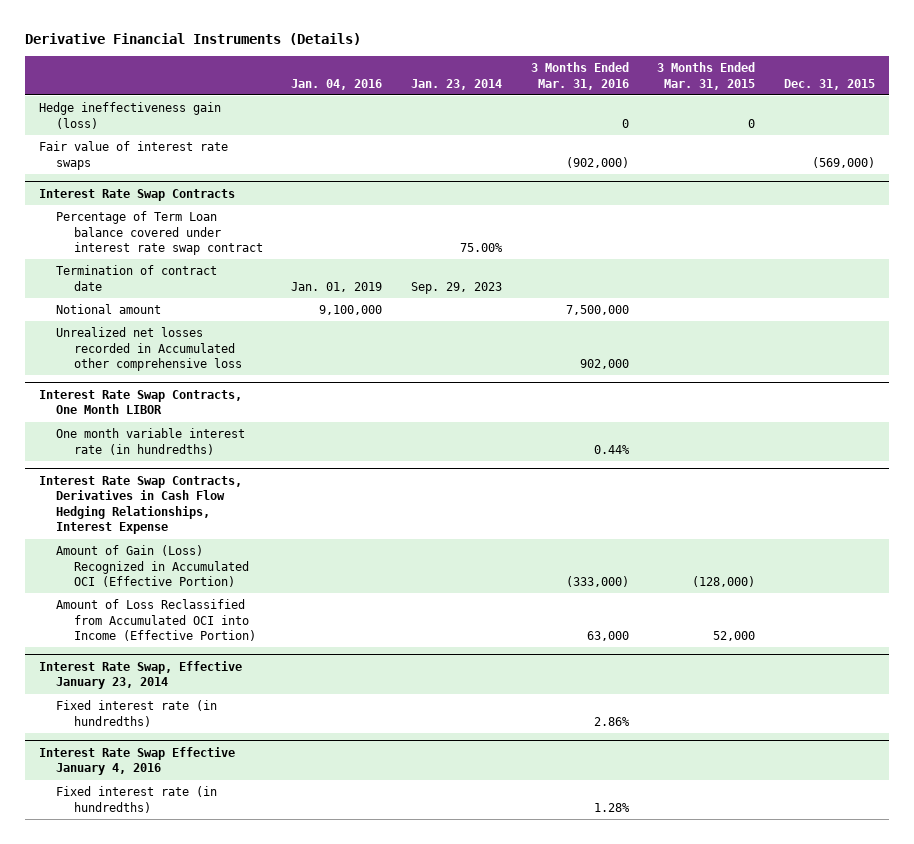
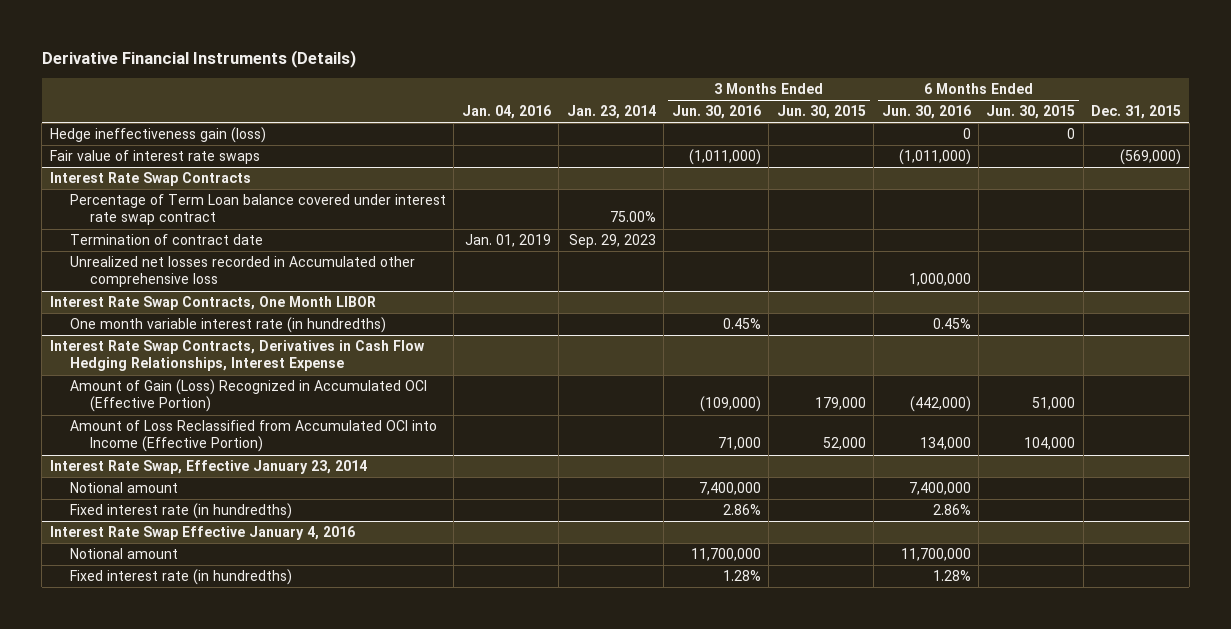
- | Jan. 04, 2016 | Jan. 23, 2014 | 3 Months Ended Mar. 31, 2016 | 3 Months Ended Mar. 31, 2015 | Dec. 31, 2015
+ | Jan. 04, 2016 | Jan. 23, 2014 | 3 Months Ended Jun. 30, 2016 | 3 Months Ended Jun. 30, 2015 | 6 Months Ended Jun. 30, 2016 | 6 Months Ended Jun. 30, 2015 | Dec. 31, 2015
@ Interest Rate Swap Contracts
- Notional amount | 9,100,000 | | 7,500,000 | |
@ Interest Rate Swap, Effective January 23, 2014
+ Notional amount | | | 7,400,000 | | 7,400,000 | |
@ Interest Rate Swap Effective January 4, 2016
+ Notional amount | | | 11,700,000 | | 11,700,000 | |

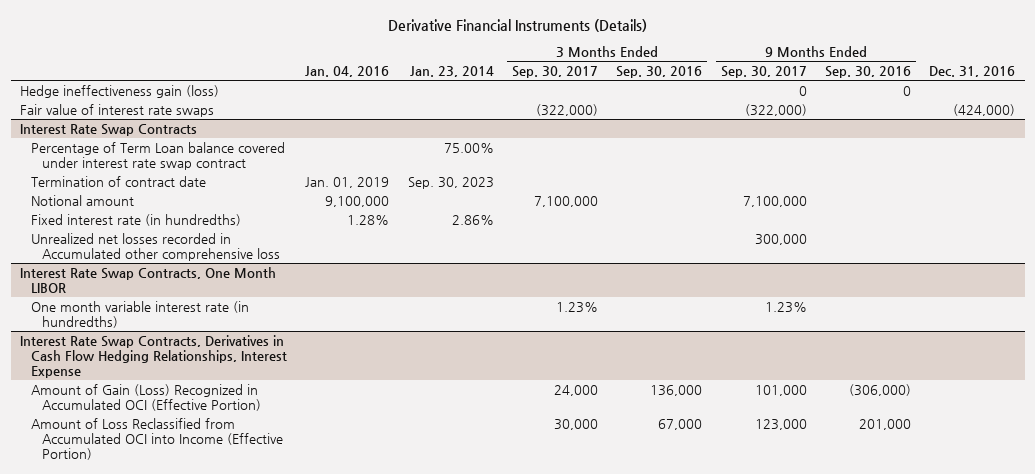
- | Jan. 04, 2016 | Jan. 23, 2014 | 3 Months Ended Jun. 30, 2016 | 3 Months Ended Jun. 30, 2015 | 6 Months Ended Jun. 30, 2016 | 6 Months Ended Jun. 30, 2015 | Dec. 31, 2015
+ | Jan. 04, 2016 | Jan. 23, 2014 | 3 Months Ended Sep. 30, 2017 | 3 Months Ended Sep. 30, 2016 | 9 Months Ended Sep. 30, 2017 | 9 Months Ended Sep. 30, 2016 | Dec. 31, 2016
@ Interest Rate Swap Contracts
- Termination of contract date | Jan. 01, 2019 | Sep. 29, 2023 | | | | |
+ Termination of contract date | Jan. 01, 2019 | Sep. 30, 2023 | | | | |
+ Notional amount | 9,100,000 | | 7,100,000 | | 7,100,000 | |
+ Fixed interest rate (in hundredths) | 1.28% | 2.86% | | | | |
- Interest Rate Swap, Effective January 23, 2014
- Notional amount | | | 7,400,000 | | 7,400,000 | |
- Fixed interest rate (in hundredths) | | | 2.86% | | 2.86% | |
- Interest Rate Swap Effective January 4, 2016
- Notional amount | | | 11,700,000 | | 11,700,000 | |
- Fixed interest rate (in hundredths) | | | 1.28% | | 1.28% | |

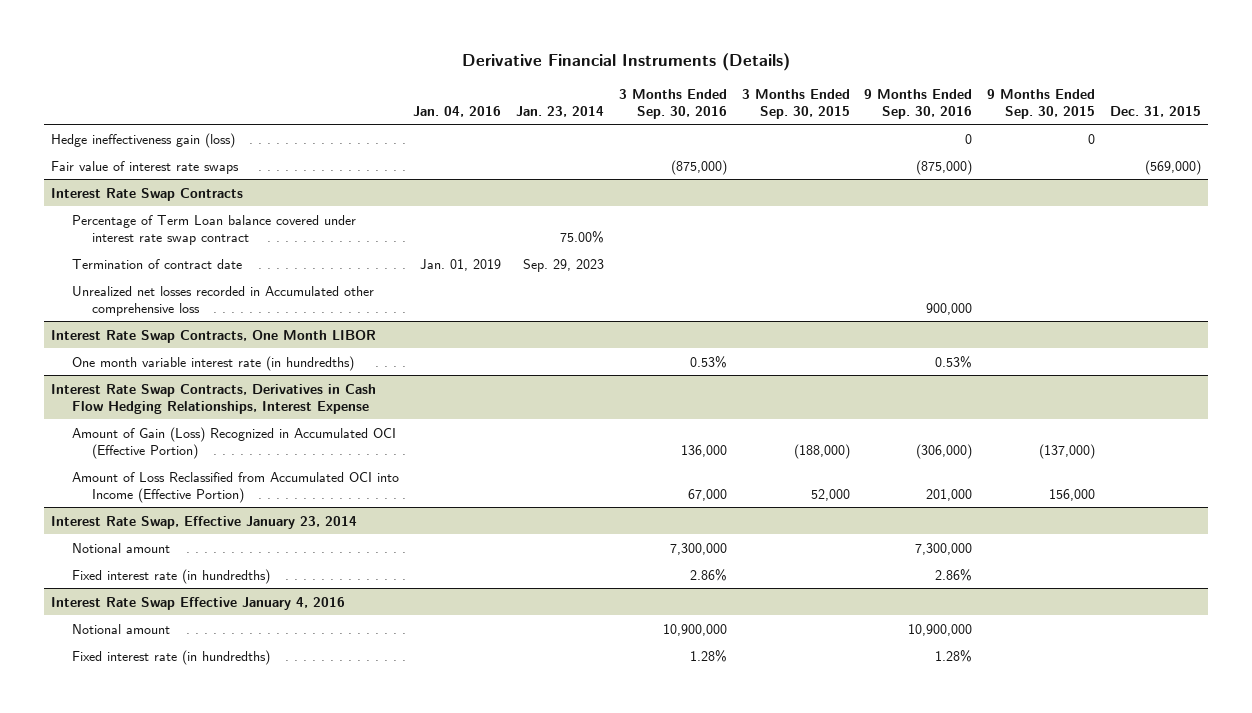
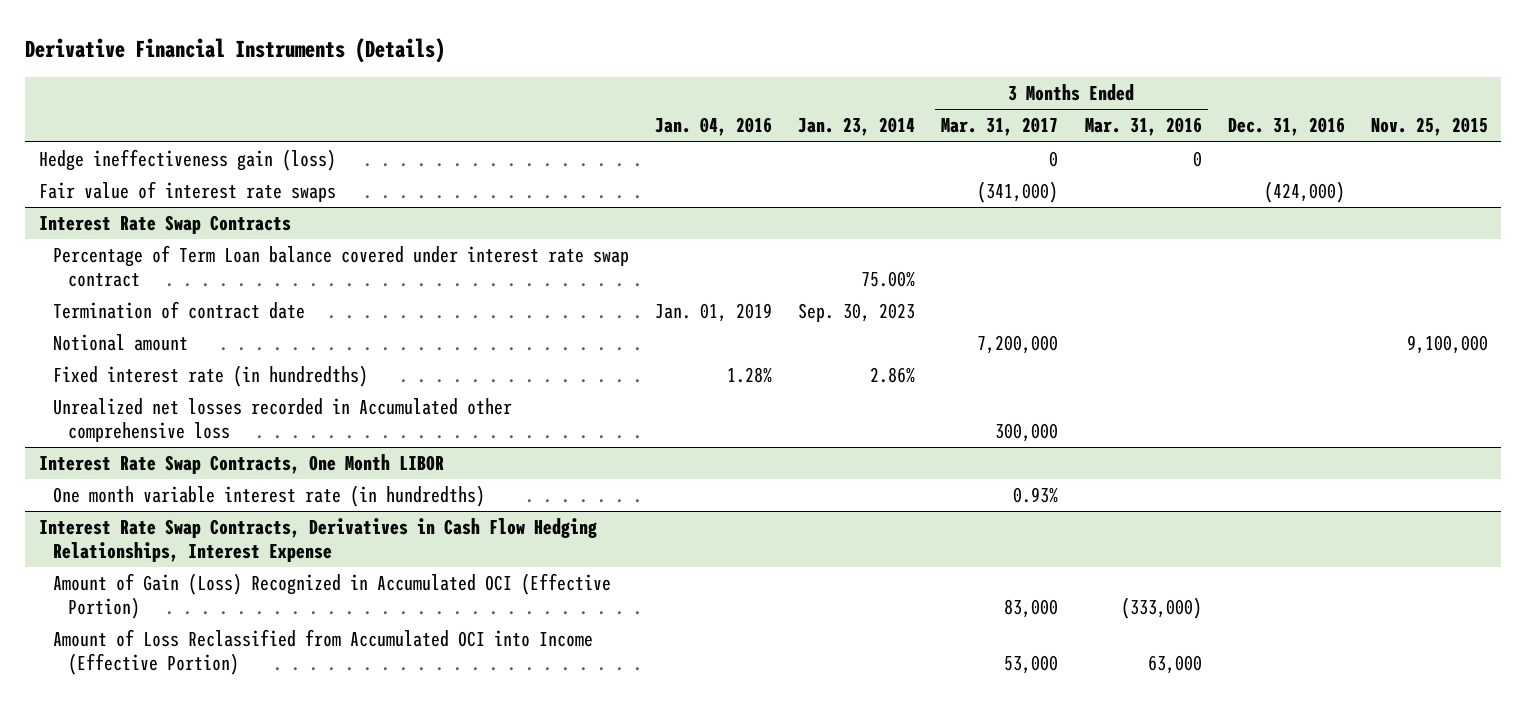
- | Jan. 04, 2016 | Jan. 23, 2014 | 3 Months Ended Sep. 30, 2016 | 3 Months Ended Sep. 30, 2015 | 9 Months Ended Sep. 30, 2016 | 9 Months Ended Sep. 30, 2015 | Dec. 31, 2015
+ | Jan. 04, 2016 | Jan. 23, 2014 | 3 Months Ended Mar. 31, 2017 | 3 Months Ended Mar. 31, 2016 | Dec. 31, 2016 | Nov. 25, 2015
@ Interest Rate Swap Contracts
- Termination of contract date | Jan. 01, 2019 | Sep. 29, 2023 | | | | |
+ Termination of contract date | Jan. 01, 2019 | Sep. 30, 2023 | | | |
+ Notional amount | | | 7,200,000 | | | 9,100,000
+ Fixed interest rate (in hundredths) | 1.28% | 2.86% | | | |
- Interest Rate Swap, Effective January 23, 2014
- Notional amount | | | 7,300,000 | | 7,300,000 | |
- Fixed interest rate (in hundredths) | | | 2.86% | | 2.86% | |
- Interest Rate Swap Effective January 4, 2016
- Notional amount | | | 10,900,000 | | 10,900,000 | |
- Fixed interest rate (in hundredths) | | | 1.28% | | 1.28% | |

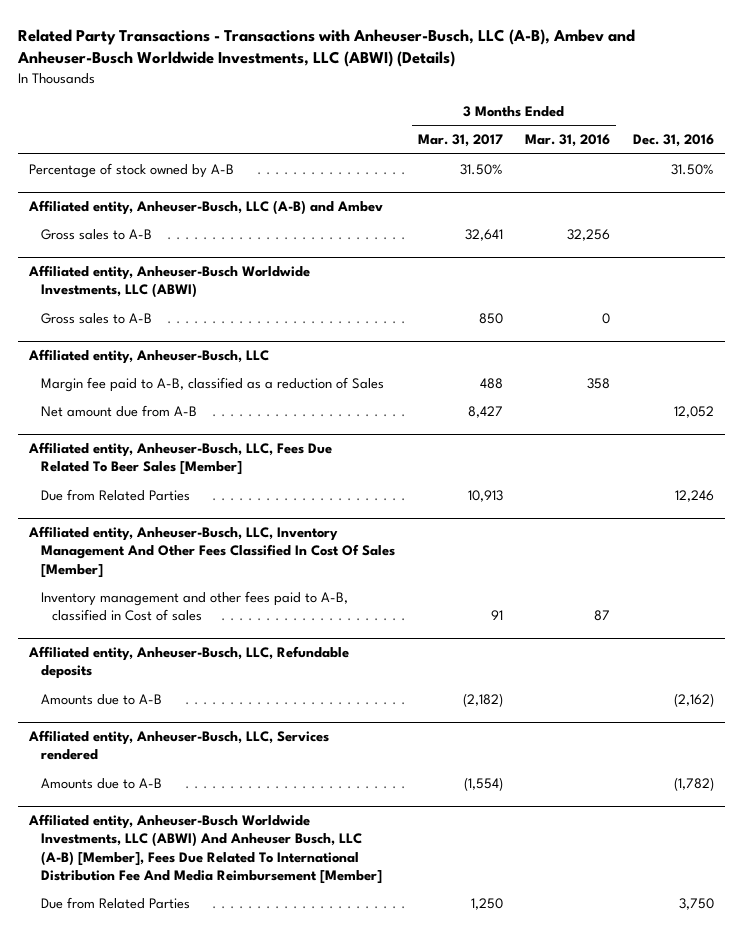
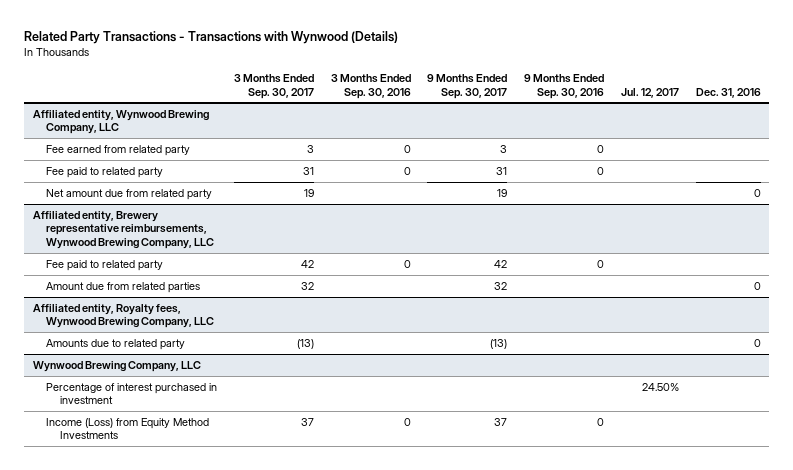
- Related Party Transactions - Transactions with Anheuser-Busch, LLC (A-B), Ambev and Anheuser-Busch Worldwide Investments, LLC (ABWI) (Details)
+ Related Party Transactions - Transactions with Wynwood (Details)
- | 3 Months Ended Mar. 31, 2017 | 3 Months Ended Mar. 31, 2016 | Dec. 31, 2016
+ | 3 Months Ended Sep. 30, 2017 | 3 Months Ended Sep. 30, 2016 | 9 Months Ended Sep. 30, 2017 | 9 Months Ended Sep. 30, 2016 | Jul. 12, 2017 | Dec. 31, 2016
- Percentage of stock owned by A-B | 31.50% | | 31.50%
- Affiliated entity, Anheuser-Busch, LLC (A-B) and Ambev
- Gross sales to A-B | 32,641 | 32,256 |
- Affiliated entity, Anheuser-Busch Worldwide Investments, LLC (ABWI)
- Gross sales to A-B | 850 | 0 |
- Affiliated entity, Anheuser-Busch, LLC
- Margin fee paid to A-B, classified as a reduction of Sales | 488 | 358 |
- Net amount due from A-B | 8,427 | | 12,052
- Affiliated entity, Anheuser-Busch, LLC, Fees Due Related To Beer Sales [Member]
- Due from Related Parties | 10,913 | | 12,246
- Affiliated entity, Anheuser-Busch, LLC, Inventory Management And Other Fees Classified In Cost Of Sales [Member]
- Inventory management and other fees paid to A-B, classified in Cost of sales | 91 | 87 |
- Affiliated entity, Anheuser-Busch, LLC, Refundable deposits
- Amounts due to A-B | (2,182) | | (2,162)
- Affiliated entity, Anheuser-Busch, LLC, Services rendered
- Amounts due to A-B | (1,554) | | (1,782)
- Affiliated entity, Anheuser-Busch Worldwide Investments, LLC (ABWI) And Anheuser Busch, LLC (A-B) [Member], Fees Due Related To International Distribution Fee And Media Reimbursement [Member]
- Due from Related Parties | 1,250 | | 3,750
+ Affiliated entity, Wynwood Brewing Company, LLC
+ Fee earned from related party | 3 | 0 | 3 | 0 | |
+ Fee paid to related party | 31 | 0 | 31 | 0 | |
+ Net amount due from related party | 19 | | 19 | | | 0
+ Affiliated entity, Brewery representative reimbursements, Wynwood Brewing Company, LLC
+ Fee paid to related party | 42 | 0 | 42 | 0 | |
+ Amount due from related parties | 32 | | 32 | | | 0
+ Affiliated entity, Royalty fees, Wynwood Brewing Company, LLC
+ Amounts due to related party | (13) | | (13) | | | 0
+ Wynwood Brewing Company, LLC
+ Percentage of interest purchased in investment | | | | | 24.50% |
+ Income (Loss) from Equity Method Investments | 37 | 0 | 37 | 0 | |

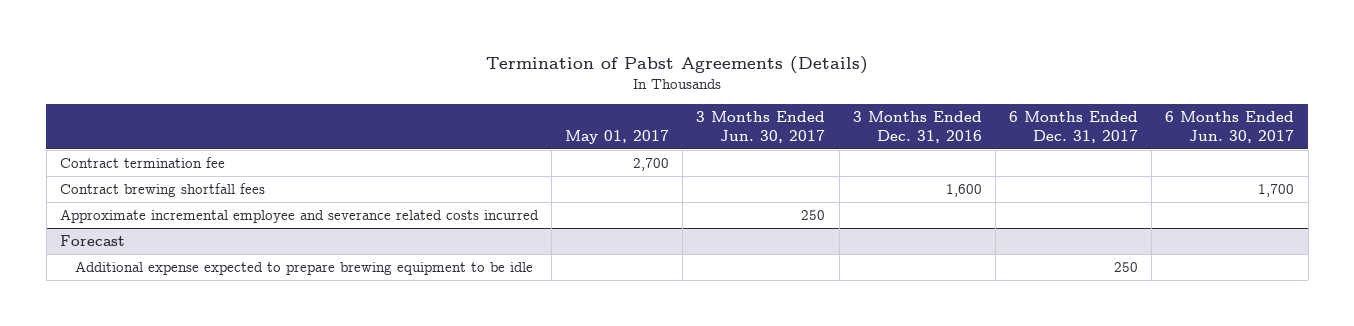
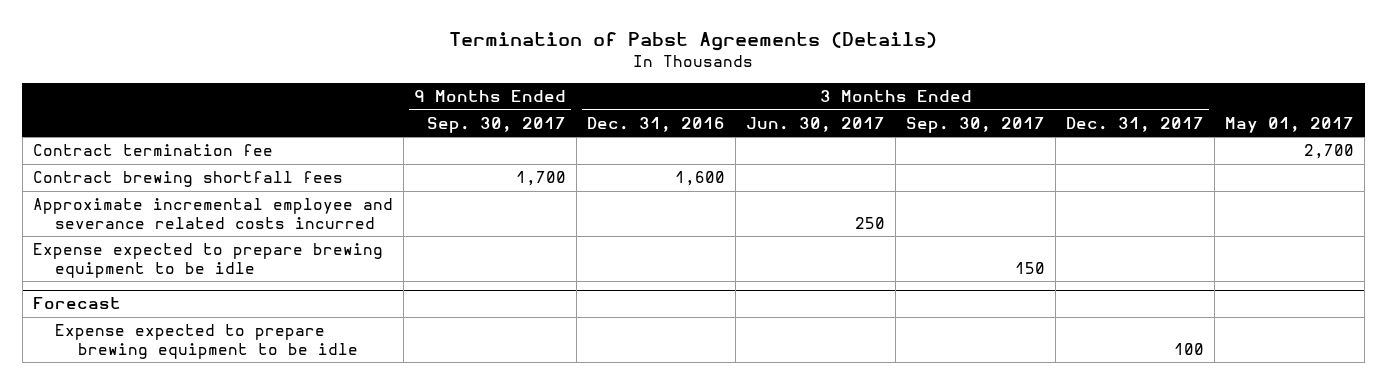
- | May 01, 2017 | 3 Months Ended Jun. 30, 2017 | 3 Months Ended Dec. 31, 2016 | 6 Months Ended Dec. 31, 2017 | 6 Months Ended Jun. 30, 2017
+ | 9 Months Ended Sep. 30, 2017 | 3 Months Ended Dec. 31, 2016 | 3 Months Ended Jun. 30, 2017 | 3 Months Ended Sep. 30, 2017 | 3 Months Ended Dec. 31, 2017 | May 01, 2017
+ Expense expected to prepare brewing equipment to be idle | | | | 150 | |
@ Forecast
- Additional expense expected to prepare brewing equipment to be idle | | | | 250 |
+ Expense expected to prepare brewing equipment to be idle | | | | | 100 |

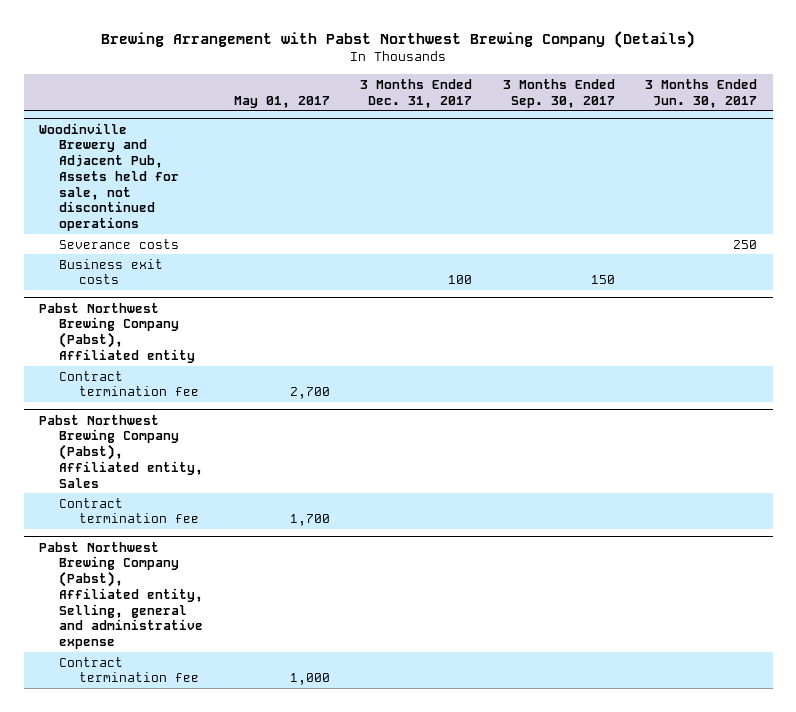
- Termination of Pabst Agreements (Details)
+ Brewing Arrangement with Pabst Northwest Brewing Company (Details)
- | 9 Months Ended Sep. 30, 2017 | 3 Months Ended Dec. 31, 2016 | 3 Months Ended Jun. 30, 2017 | 3 Months Ended Sep. 30, 2017 | 3 Months Ended Dec. 31, 2017 | May 01, 2017
+ | May 01, 2017 | 3 Months Ended Dec. 31, 2017 | 3 Months Ended Sep. 30, 2017 | 3 Months Ended Jun. 30, 2017
+ Woodinville Brewery and Adjacent Pub, Assets held for sale, not discontinued operations
+ Severance costs | | | | 250
+ Business exit costs | | 100 | 150 |
+ Pabst Northwest Brewing Company (Pabst), Affiliated entity
- Contract brewing shortfall fees | 1,700 | 1,600 | | | |
- Approximate incremental employee and severance related costs incurred | | | 250 | | |
- Expense expected to prepare brewing equipment to be idle | | | | 150 | |
- Forecast
- Expense expected to prepare brewing equipment to be idle | | | | | 100 |
+ Pabst Northwest Brewing Company (Pabst), Affiliated entity, Sales
+ Contract termination fee | 1,700 | | |
+ Pabst Northwest Brewing Company (Pabst), Affiliated entity, Selling, general and administrative expense
+ Contract termination fee | 1,000 | | |

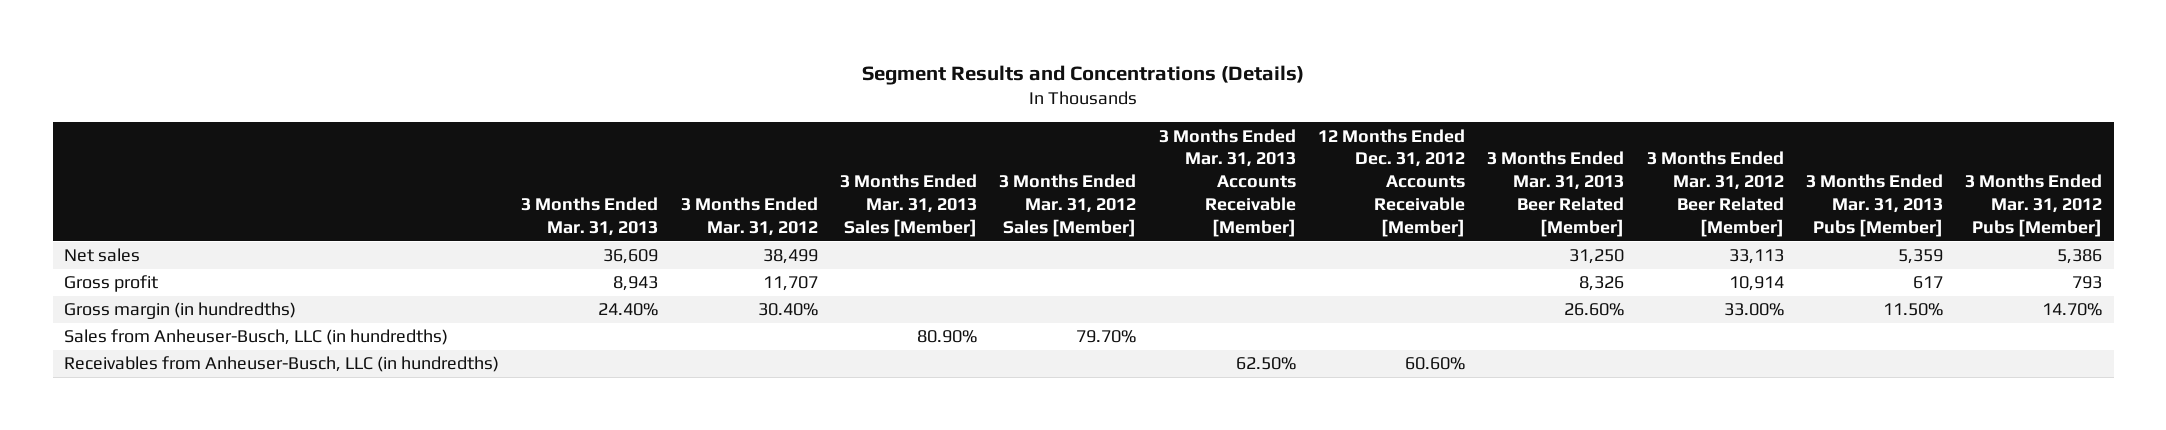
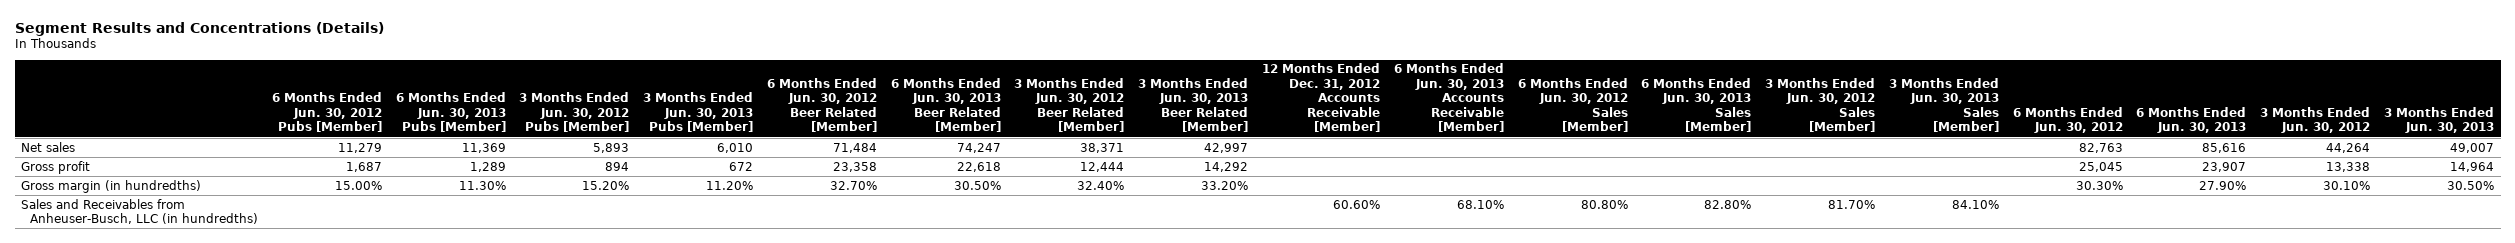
- | 3 Months Ended Mar. 31, 2013 | 3 Months Ended Mar. 31, 2012 | 3 Months Ended Mar. 31, 2013 Sales [Member] | 3 Months Ended Mar. 31, 2012 Sales [Member] | 3 Months Ended Mar. 31, 2013 Accounts Receivable [Member] | 12 Months Ended Dec. 31, 2012 Accounts Receivable [Member] | 3 Months Ended Mar. 31, 2013 Beer Related [Member] | 3 Months Ended Mar. 31, 2012 Beer Related [Member] | 3 Months Ended Mar. 31, 2013 Pubs [Member] | 3 Months Ended Mar. 31, 2012 Pubs [Member]
+ | 6 Months Ended Jun. 30, 2012 Pubs [Member] | 6 Months Ended Jun. 30, 2013 Pubs [Member] | 3 Months Ended Jun. 30, 2012 Pubs [Member] | 3 Months Ended Jun. 30, 2013 Pubs [Member] | 6 Months Ended Jun. 30, 2012 Beer Related [Member] | 6 Months Ended Jun. 30, 2013 Beer Related [Member] | 3 Months Ended Jun. 30, 2012 Beer Related [Member] | 3 Months Ended Jun. 30, 2013 Beer Related [Member] | 12 Months Ended Dec. 31, 2012 Accounts Receivable [Member] | 6 Months Ended Jun. 30, 2013 Accounts Receivable [Member] | 6 Months Ended Jun. 30, 2012 Sales [Member] | 6 Months Ended Jun. 30, 2013 Sales [Member] | 3 Months Ended Jun. 30, 2012 Sales [Member] | 3 Months Ended Jun. 30, 2013 Sales [Member] | 6 Months Ended Jun. 30, 2012 | 6 Months Ended Jun. 30, 2013 | 3 Months Ended Jun. 30, 2012 | 3 Months Ended Jun. 30, 2013
- Sales from Anheuser-Busch, LLC (in hundredths) | | | 80.90% | 79.70% | | | | | |
- Receivables from Anheuser-Busch, LLC (in hundredths) | | | | | 62.50% | 60.60% | | | |
+ Sales and Receivables from Anheuser-Busch, LLC (in hundredths) | | | | | | | | | 60.60% | 68.10% | 80.80% | 82.80% | 81.70% | 84.10% | | | |

